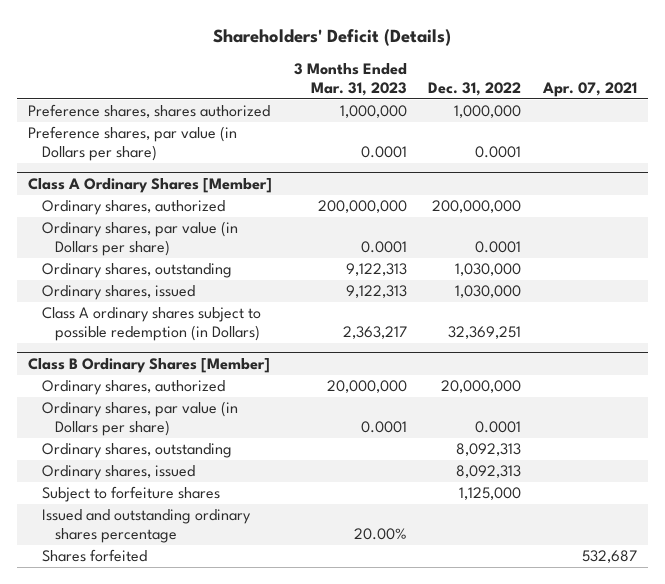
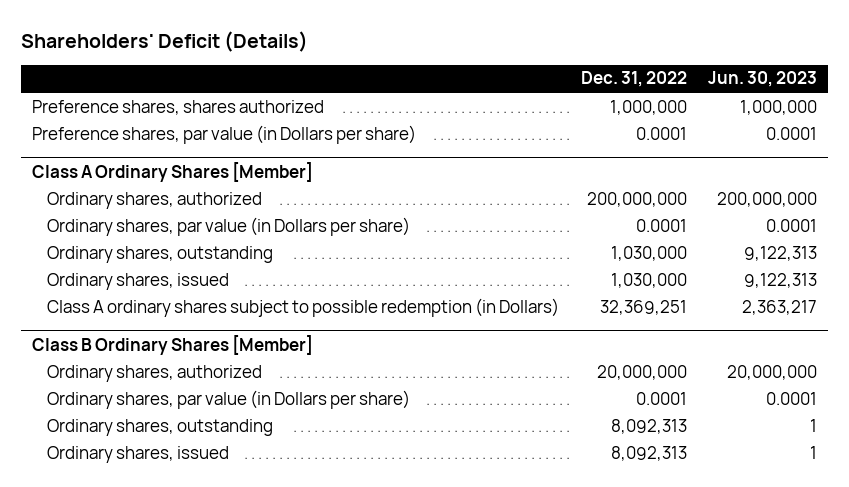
- | 3 Months Ended Mar. 31, 2023 | Dec. 31, 2022 | Apr. 07, 2021
+ | Dec. 31, 2022 | Jun. 30, 2023
@ Class B Ordinary Shares [Member]
- Subject to forfeiture shares | | 1,125,000 |
- Issued and outstanding ordinary shares percentage | 20.00% | |
- Shares forfeited | | | 532,687

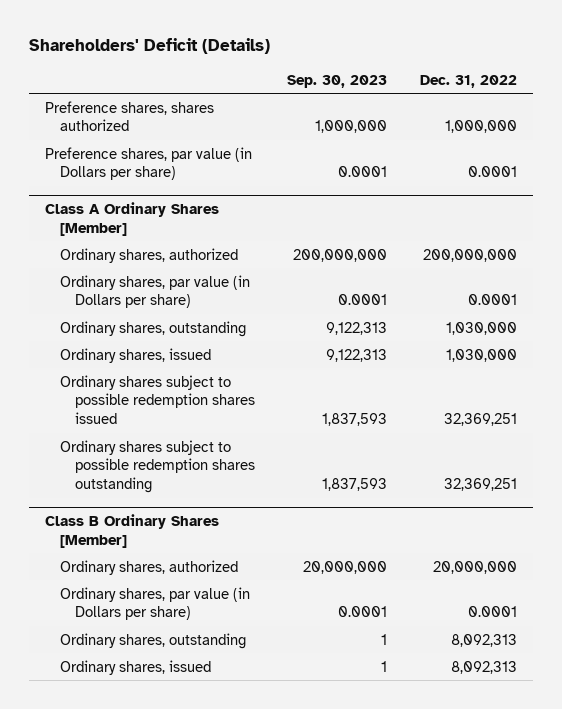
- | Dec. 31, 2022 | Jun. 30, 2023
+ | Sep. 30, 2023 | Dec. 31, 2022
@ Class A Ordinary Shares [Member]
- Class A ordinary shares subject to possible redemption (in Dollars) | 32,369,251 | 2,363,217
+ Ordinary shares subject to possible redemption shares issued | 1,837,593 | 32,369,251
+ Ordinary shares subject to possible redemption shares outstanding | 1,837,593 | 32,369,251

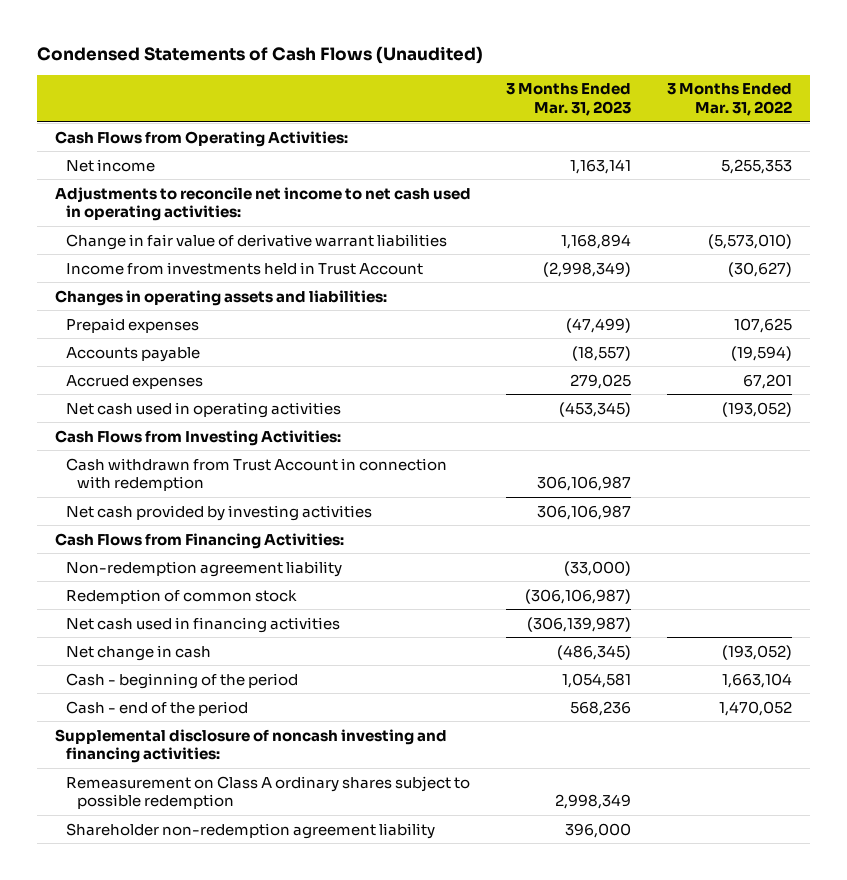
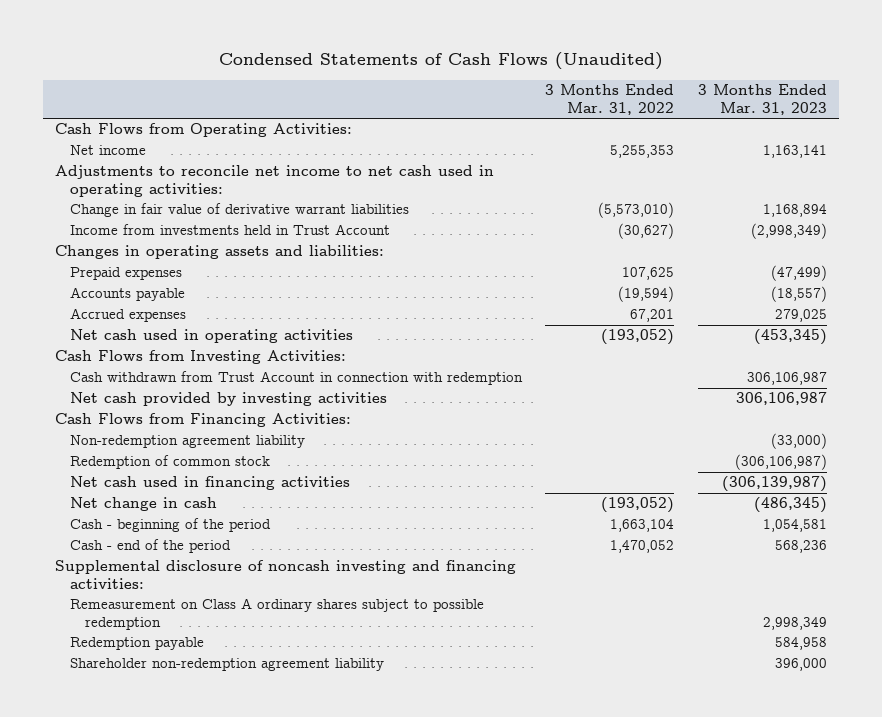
- | 3 Months Ended Mar. 31, 2023 | 3 Months Ended Mar. 31, 2022
+ | 3 Months Ended Mar. 31, 2022 | 3 Months Ended Mar. 31, 2023
+ Redemption payable | | 584,958

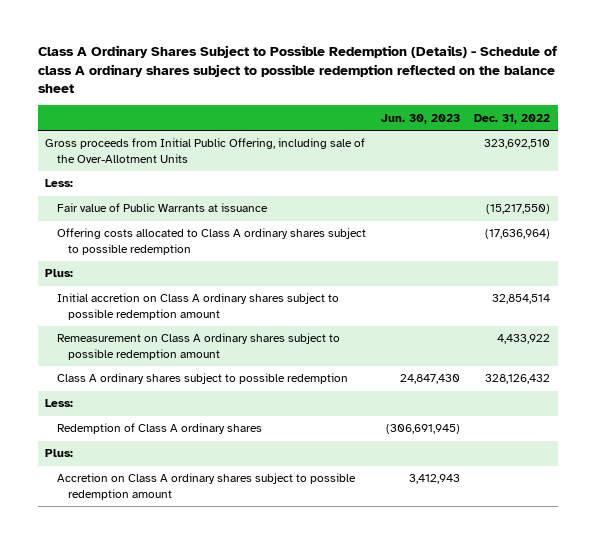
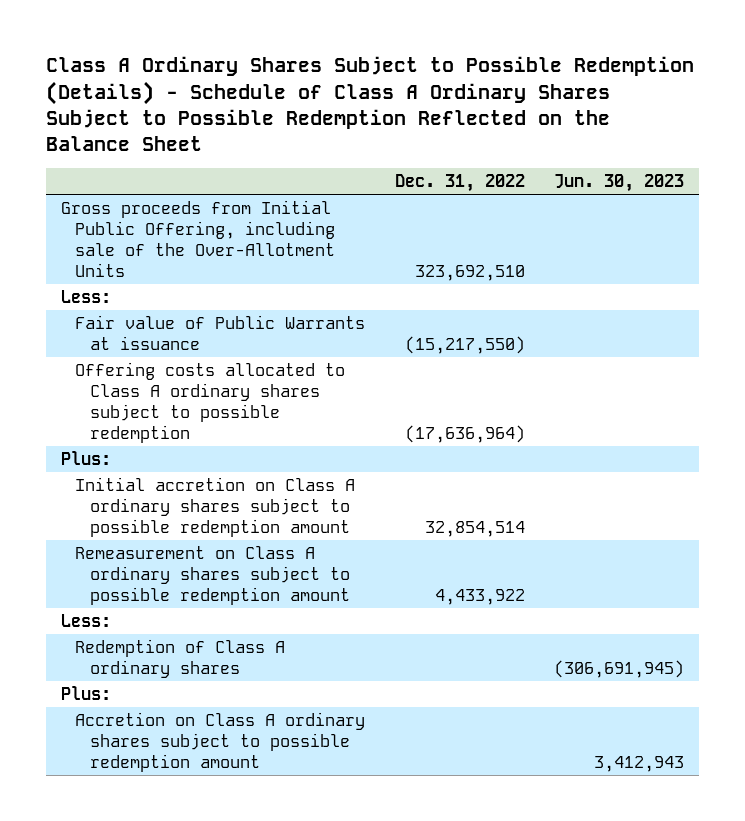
- Class A Ordinary Shares Subject to Possible Redemption (Details) - Schedule of class A ordinary shares subject to possible redemption reflected on the balance sheet
+ Class A Ordinary Shares Subject to Possible Redemption (Details) - Schedule of Class A Ordinary Shares Subject to Possible Redemption Reflected on the Balance Sheet
- | Jun. 30, 2023 | Dec. 31, 2022
+ | Dec. 31, 2022 | Jun. 30, 2023
- Class A ordinary shares subject to possible redemption | 24,847,430 | 328,126,432

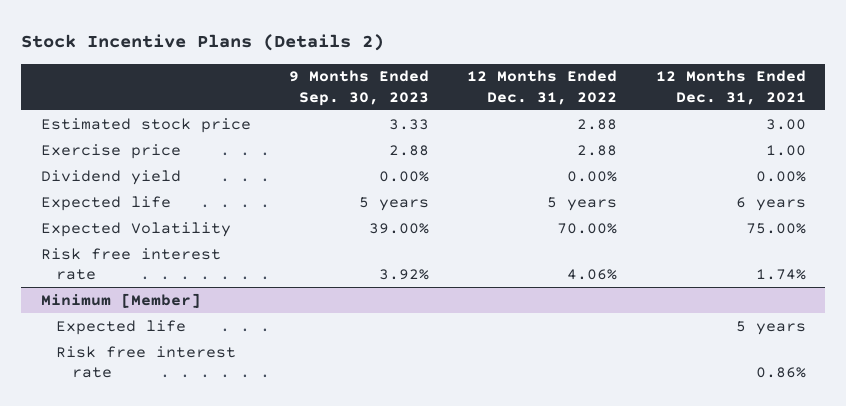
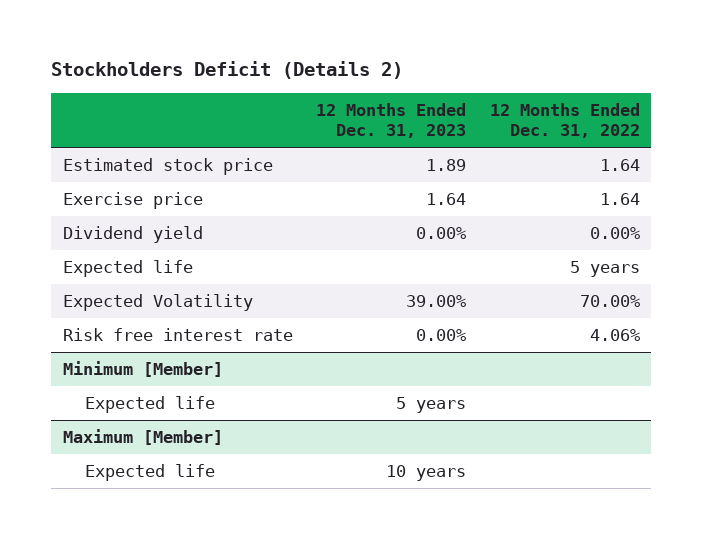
- Stock Incentive Plans (Details 2)
+ Stockholders Deficit (Details 2)
- | 9 Months Ended Sep. 30, 2023 | 12 Months Ended Dec. 31, 2022 | 12 Months Ended Dec. 31, 2021
+ | 12 Months Ended Dec. 31, 2023 | 12 Months Ended Dec. 31, 2022
- Estimated stock price | 3.33 | 2.88 | 3.00
- Exercise price | 2.88 | 2.88 | 1.00
+ Estimated stock price | 1.89 | 1.64
+ Exercise price | 1.64 | 1.64
@ Minimum [Member]
- Risk free interest rate | | | 0.86%
+ Maximum [Member]
+ Expected life | 10 years |

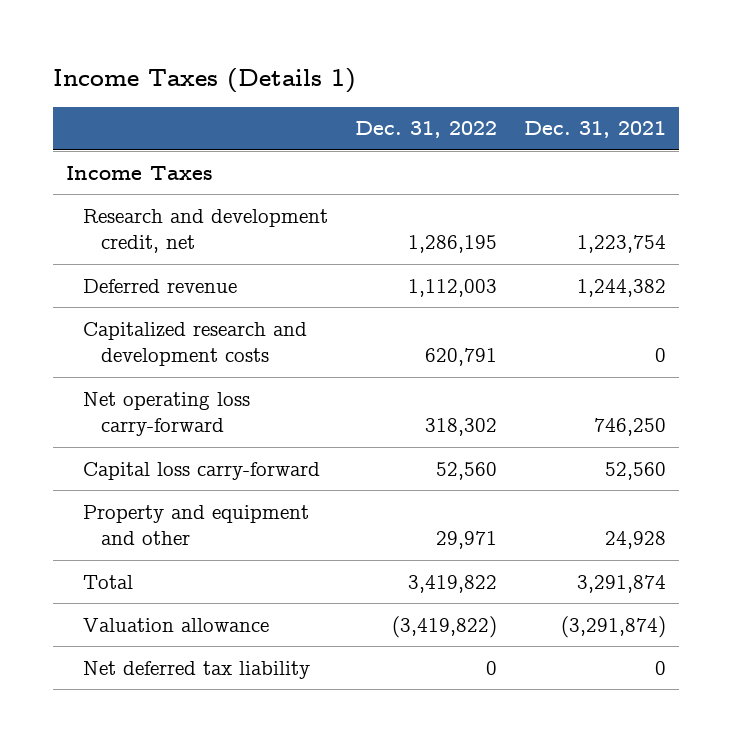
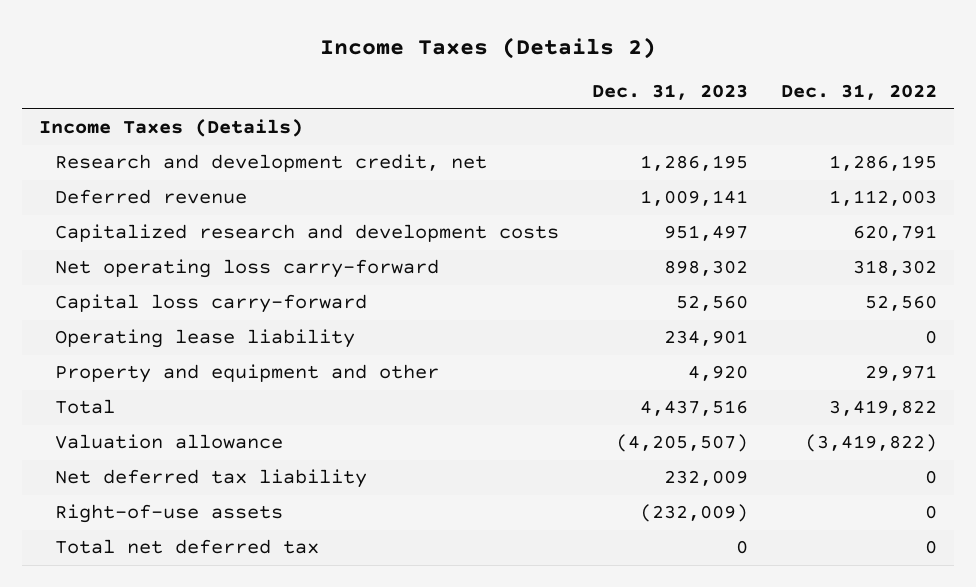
- Income Taxes (Details 1)
+ Income Taxes (Details 2)
- | Dec. 31, 2022 | Dec. 31, 2021
+ | Dec. 31, 2023 | Dec. 31, 2022
- Income Taxes
+ Income Taxes (Details)
+ Operating lease liability | 234,901 | 0
+ Right-of-use assets | (232,009) | 0
+ Total net deferred tax | 0 | 0

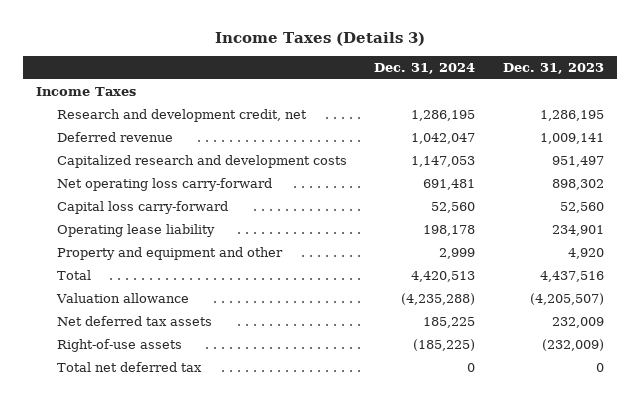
- Income Taxes (Details 2)
+ Income Taxes (Details 3)
- | Dec. 31, 2023 | Dec. 31, 2022
+ | Dec. 31, 2024 | Dec. 31, 2023
- Income Taxes (Details)
+ Income Taxes
- Net deferred tax liability | 232,009 | 0
+ Net deferred tax assets | 185,225 | 232,009

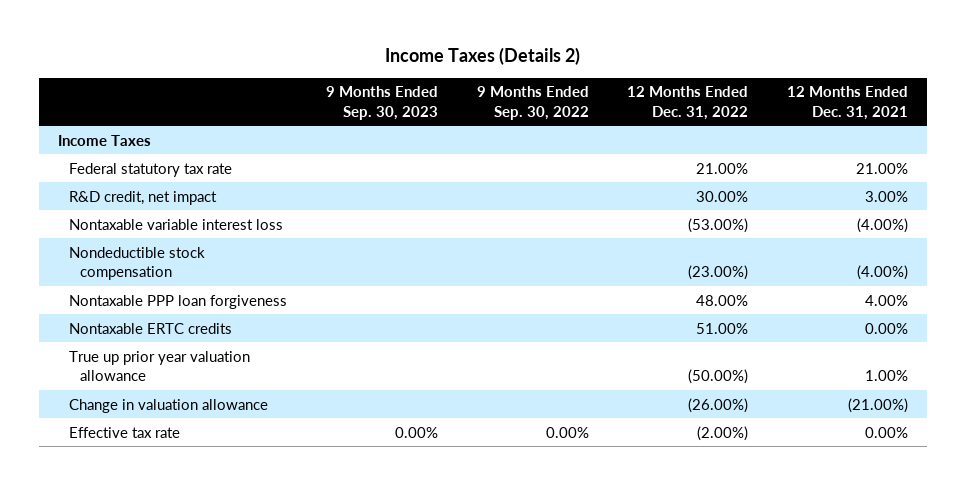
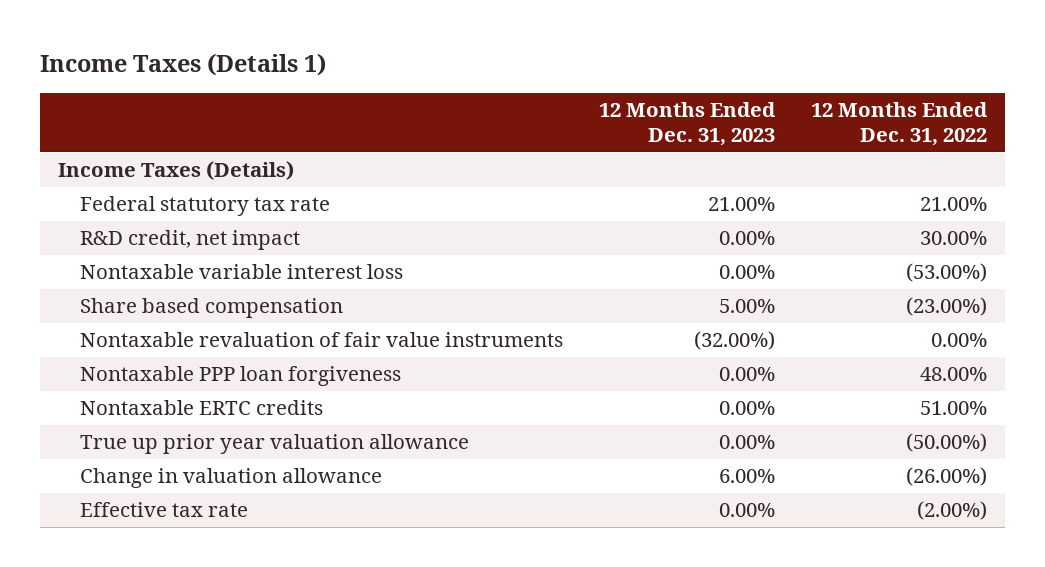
- Income Taxes (Details 2)
+ Income Taxes (Details 1)
- | 9 Months Ended Sep. 30, 2023 | 9 Months Ended Sep. 30, 2022 | 12 Months Ended Dec. 31, 2022 | 12 Months Ended Dec. 31, 2021
+ | 12 Months Ended Dec. 31, 2023 | 12 Months Ended Dec. 31, 2022
- Income Taxes
+ Income Taxes (Details)
- Nondeductible stock compensation | | | (23.00%) | (4.00%)
+ Share based compensation | 5.00% | (23.00%)
+ Nontaxable revaluation of fair value instruments | (32.00%) | 0.00%

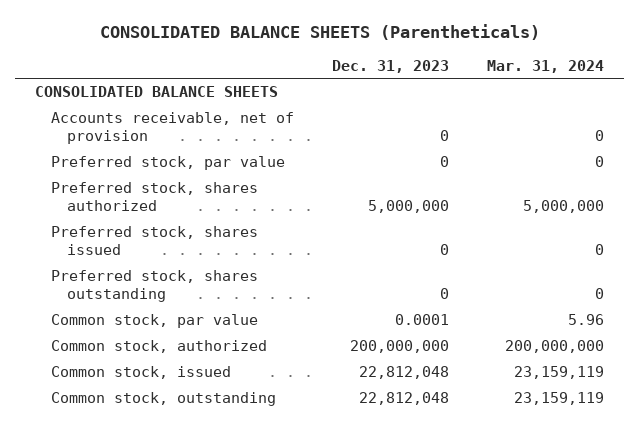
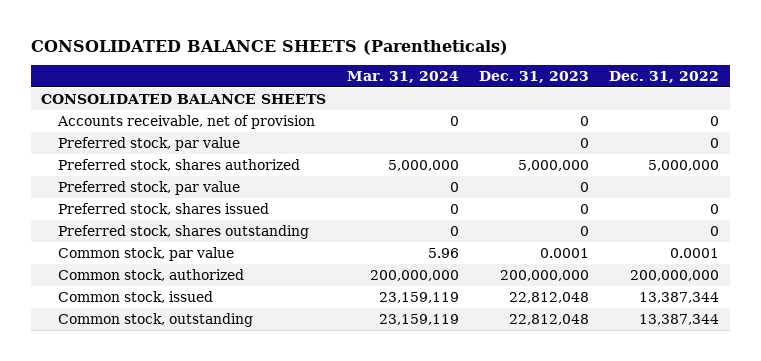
- | Dec. 31, 2023 | Mar. 31, 2024
+ | Mar. 31, 2024 | Dec. 31, 2023 | Dec. 31, 2022
+ Preferred stock, par value | | 0 | 0
moved down: Preferred stock, par value | 0 | 0 |

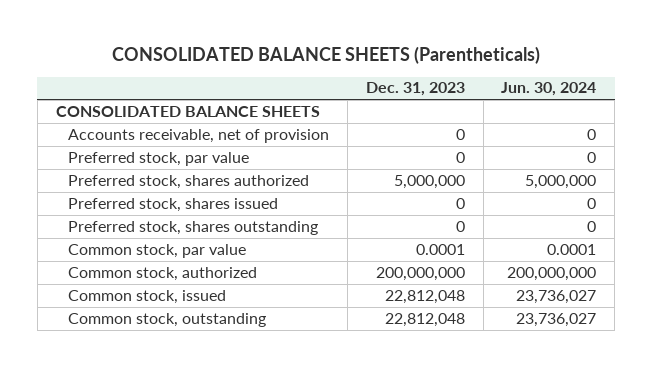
- | Mar. 31, 2024 | Dec. 31, 2023 | Dec. 31, 2022
+ | Dec. 31, 2023 | Jun. 30, 2024
- Preferred stock, par value | 0 | 0 |

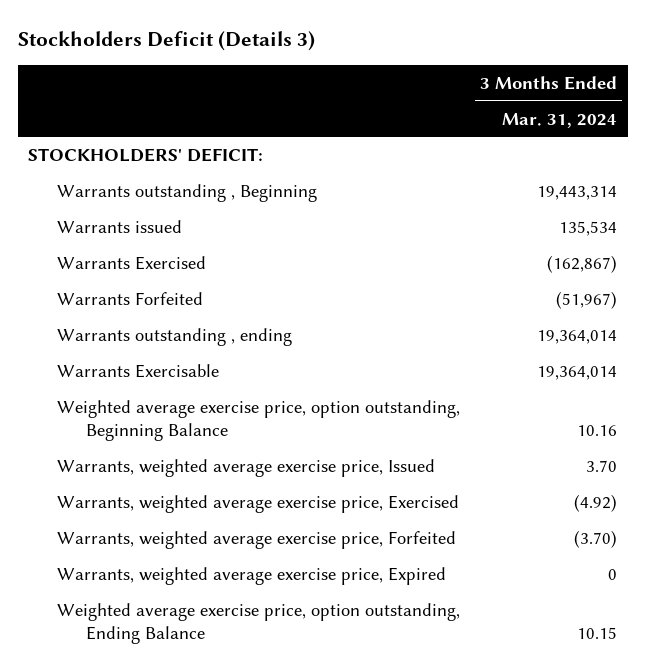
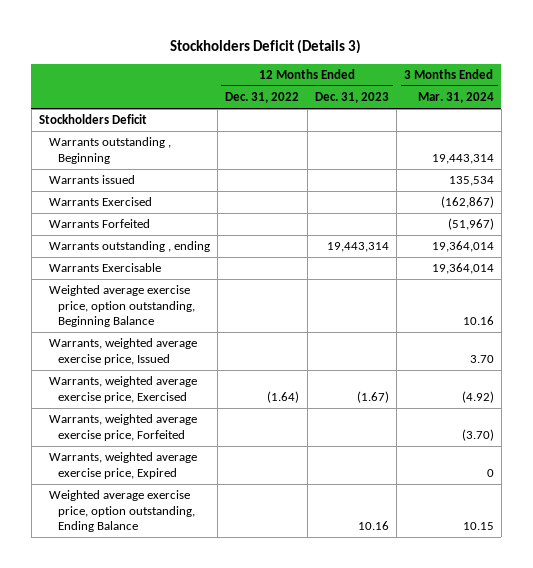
- | 3 Months Ended Mar. 31, 2024
+ | 12 Months Ended Dec. 31, 2022 | 12 Months Ended Dec. 31, 2023 | 3 Months Ended Mar. 31, 2024
- STOCKHOLDERS' DEFICIT:
+ Stockholders Deficit

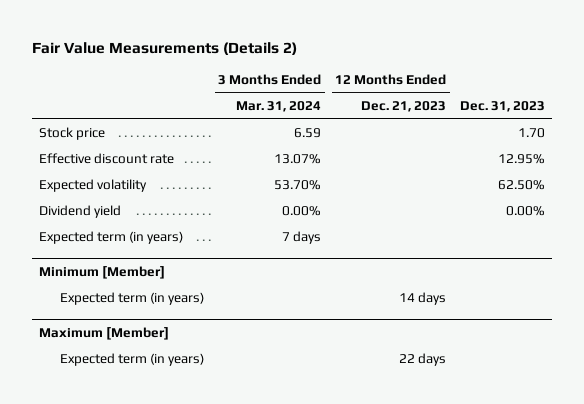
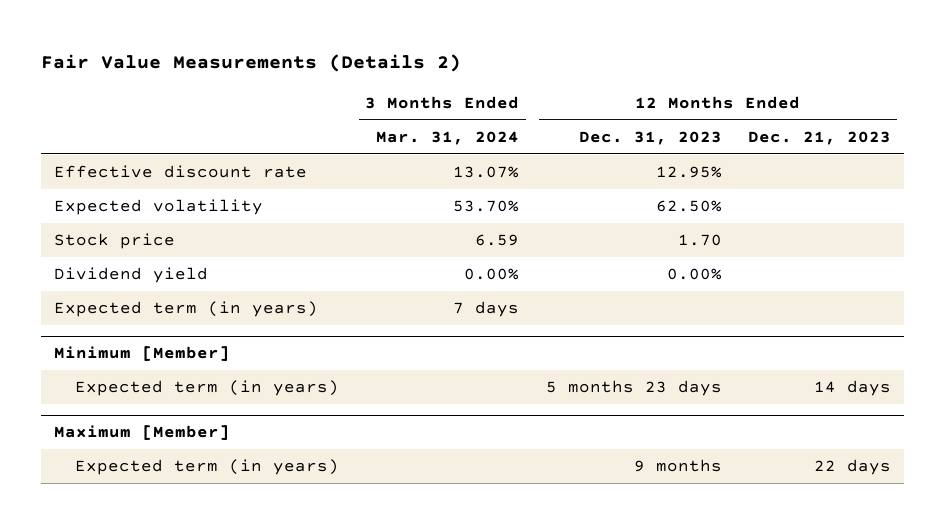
- | 3 Months Ended Mar. 31, 2024 | 12 Months Ended Dec. 21, 2023 | Dec. 31, 2023
+ | 3 Months Ended Mar. 31, 2024 | 12 Months Ended Dec. 31, 2023 | 12 Months Ended Dec. 21, 2023
moved down: Stock price | 6.59 | 1.70 |

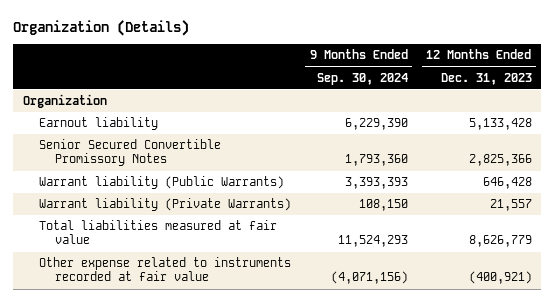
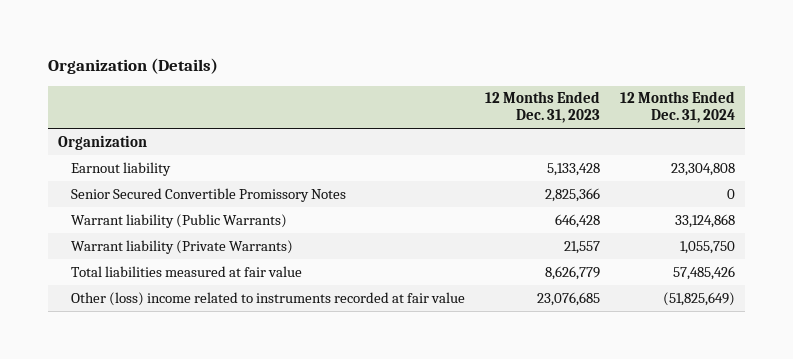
- | 9 Months Ended Sep. 30, 2024 | 12 Months Ended Dec. 31, 2023
+ | 12 Months Ended Dec. 31, 2023 | 12 Months Ended Dec. 31, 2024
- Other expense related to instruments recorded at fair value | (4,071,156) | (400,921)
+ Other (loss) income related to instruments recorded at fair value | 23,076,685 | (51,825,649)

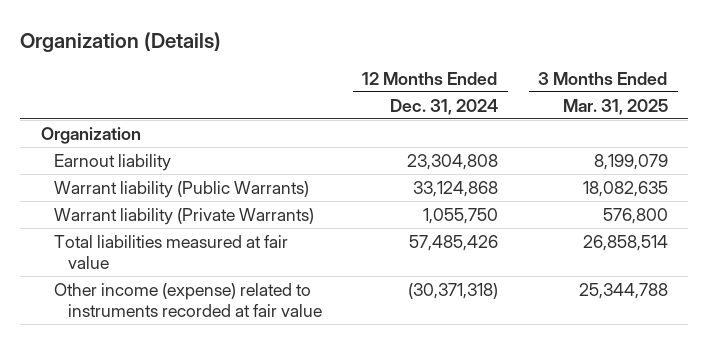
- | 12 Months Ended Dec. 31, 2023 | 12 Months Ended Dec. 31, 2024
+ | 12 Months Ended Dec. 31, 2024 | 3 Months Ended Mar. 31, 2025
- Senior Secured Convertible Promissory Notes | 2,825,366 | 0
- Other (loss) income related to instruments recorded at fair value | 23,076,685 | (51,825,649)
+ Other income (expense) related to instruments recorded at fair value | (30,371,318) | 25,344,788

